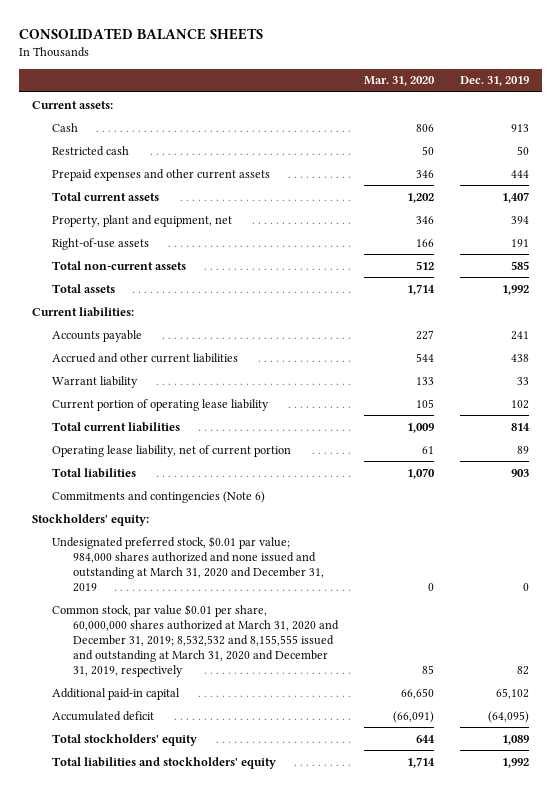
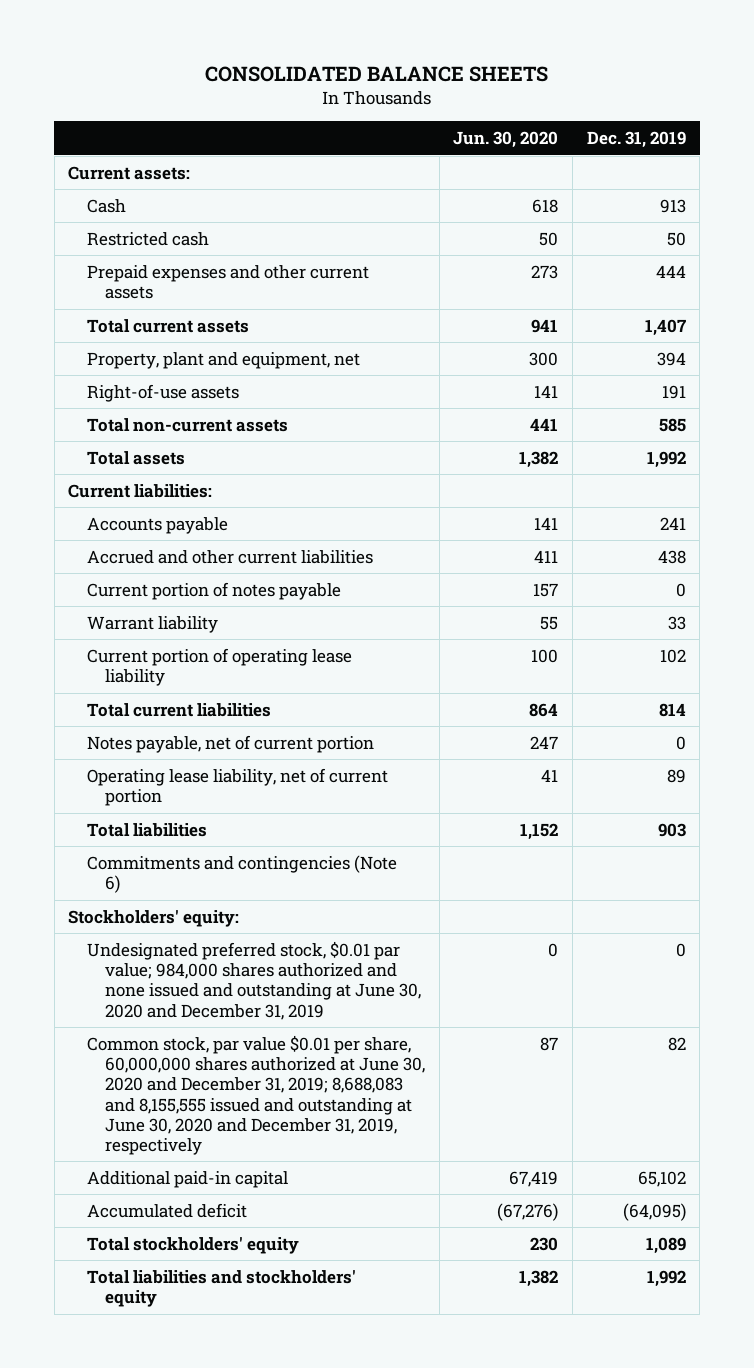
- | Mar. 31, 2020 | Dec. 31, 2019
+ | Jun. 30, 2020 | Dec. 31, 2019
+ Current portion of notes payable | 157 | 0
+ Notes payable, net of current portion | 247 | 0
- Undesignated preferred stock, $0.01 par value; 984,000 shares authorized and none issued and outstanding at March 31, 2020 and December 31, 2019 | 0 | 0
- Common stock, par value $0.01 per share, 60,000,000 shares authorized at March 31, 2020 and December 31, 2019; 8,532,532 and 8,155,555 issued and outstanding at March 31, 2020 and December 31, 2019, respectively | 85 | 82
+ Undesignated preferred stock, $0.01 par value; 984,000 shares authorized and none issued and outstanding at June 30, 2020 and December 31, 2019 | 0 | 0
+ Common stock, par value $0.01 per share, 60,000,000 shares authorized at June 30, 2020 and December 31, 2019; 8,688,083 and 8,155,555 issued and outstanding at June 30, 2020 and December 31, 2019, respectively | 87 | 82

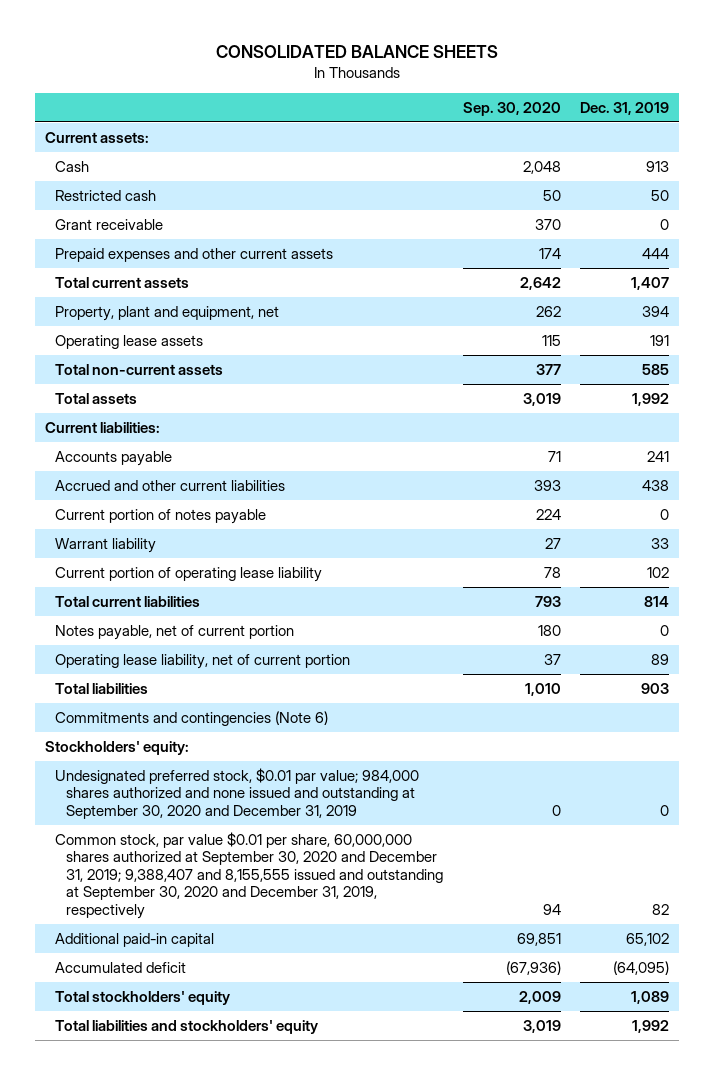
- | Jun. 30, 2020 | Dec. 31, 2019
+ | Sep. 30, 2020 | Dec. 31, 2019
+ Grant receivable | 370 | 0
- Right-of-use assets | 141 | 191
+ Operating lease assets | 115 | 191
- Undesignated preferred stock, $0.01 par value; 984,000 shares authorized and none issued and outstanding at June 30, 2020 and December 31, 2019 | 0 | 0
- Common stock, par value $0.01 per share, 60,000,000 shares authorized at June 30, 2020 and December 31, 2019; 8,688,083 and 8,155,555 issued and outstanding at June 30, 2020 and December 31, 2019, respectively | 87 | 82
+ Undesignated preferred stock, $0.01 par value; 984,000 shares authorized and none issued and outstanding at September 30, 2020 and December 31, 2019 | 0 | 0
+ Common stock, par value $0.01 per share, 60,000,000 shares authorized at September 30, 2020 and December 31, 2019; 9,388,407 and 8,155,555 issued and outstanding at September 30, 2020 and December 31, 2019, respectively | 94 | 82

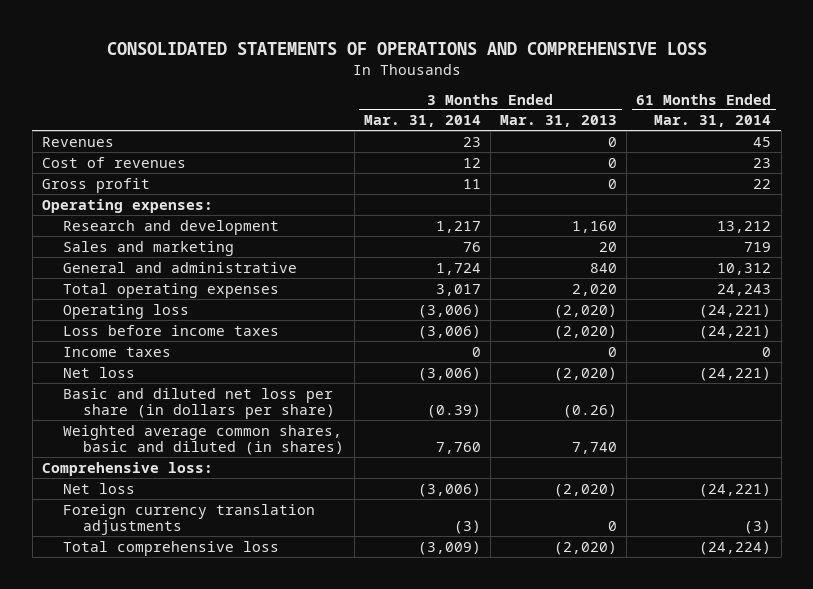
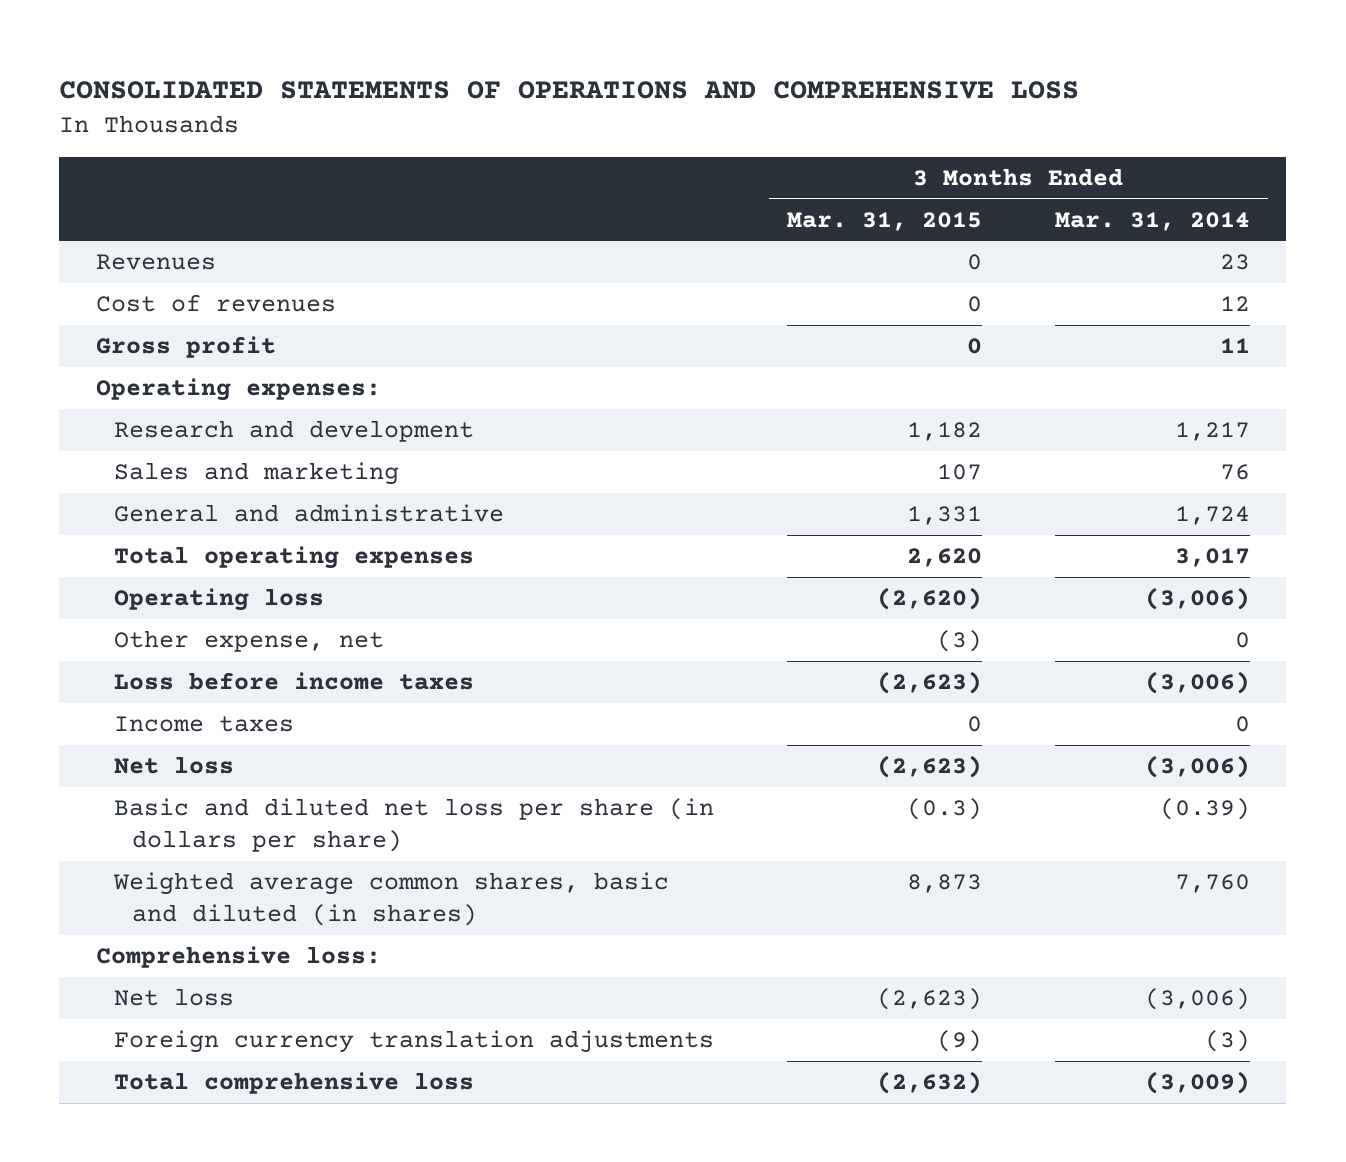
- | 3 Months Ended Mar. 31, 2014 | 3 Months Ended Mar. 31, 2013 | 61 Months Ended Mar. 31, 2014
+ | 3 Months Ended Mar. 31, 2015 | 3 Months Ended Mar. 31, 2014
+ Other expense, net | (3) | 0

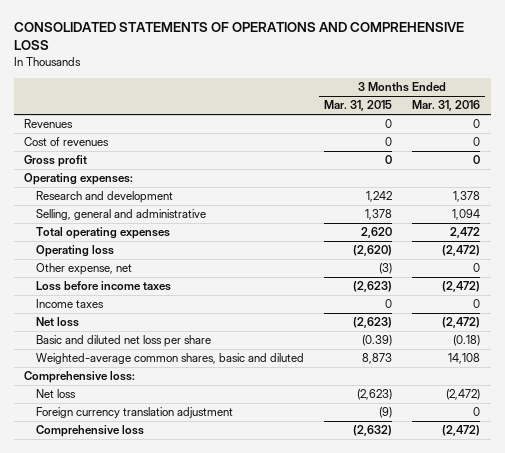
- | 3 Months Ended Mar. 31, 2015 | 3 Months Ended Mar. 31, 2014
+ | 3 Months Ended Mar. 31, 2015 | 3 Months Ended Mar. 31, 2016
- Research and development | 1,182 | 1,217
- Sales and marketing | 107 | 76
- General and administrative | 1,331 | 1,724
+ Research and development | 1,242 | 1,378
+ Selling, general and administrative | 1,378 | 1,094
- Basic and diluted net loss per share (in dollars per share) | (0.3) | (0.39)
- Weighted average common shares, basic and diluted (in shares) | 8,873 | 7,760
+ Basic and diluted net loss per share | (0.39) | (0.18)
+ Weighted-average common shares, basic and diluted | 8,873 | 14,108
- Foreign currency translation adjustments | (9) | (3)
- Total comprehensive loss | (2,632) | (3,009)
+ Foreign currency translation adjustment | (9) | 0
+ Comprehensive loss | (2,632) | (2,472)

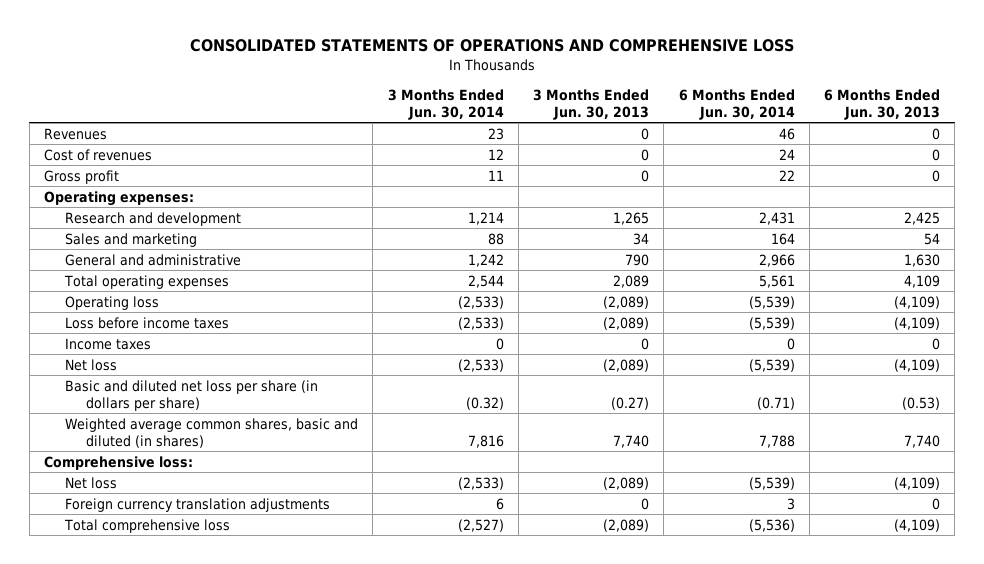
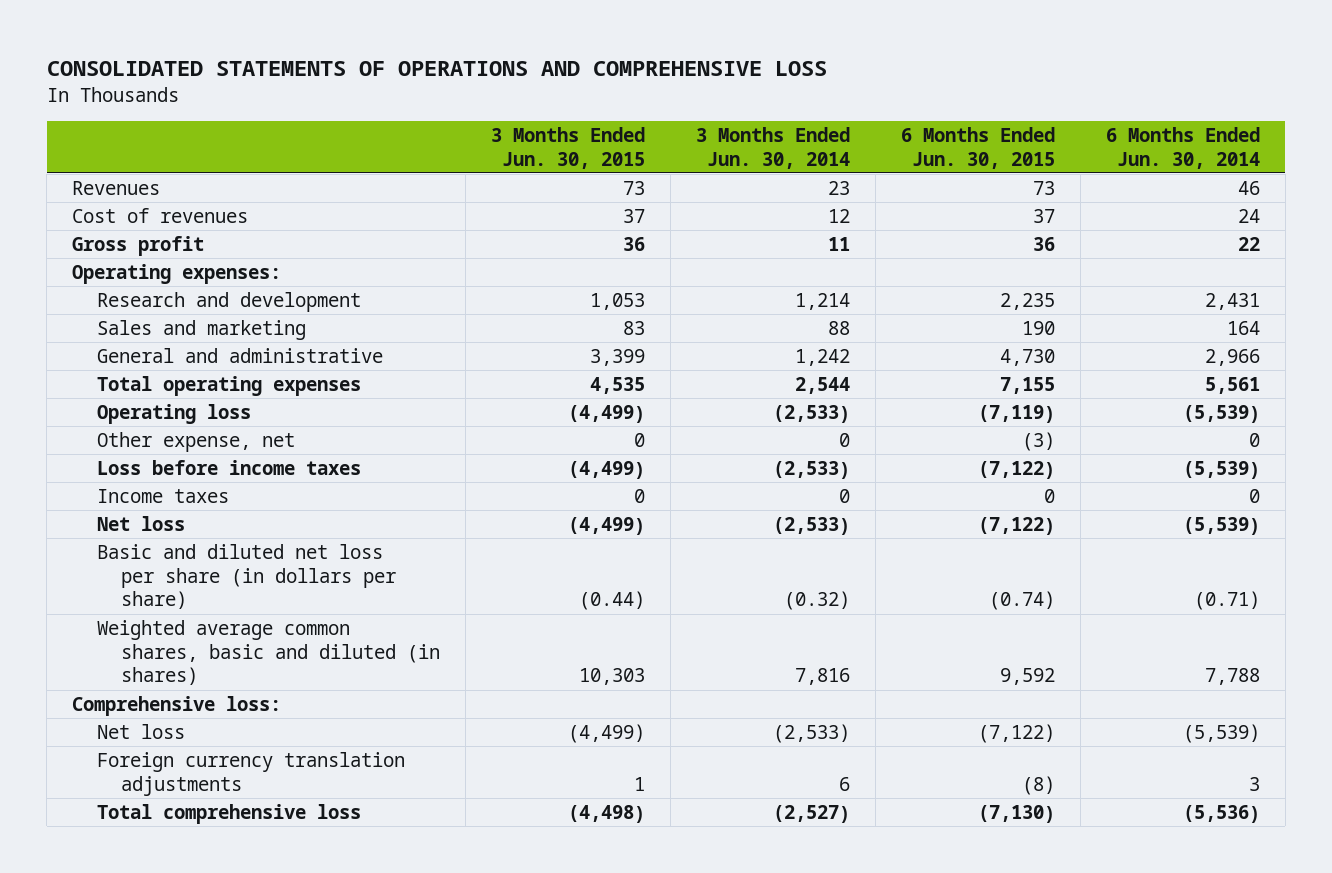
- | 3 Months Ended Jun. 30, 2014 | 3 Months Ended Jun. 30, 2013 | 6 Months Ended Jun. 30, 2014 | 6 Months Ended Jun. 30, 2013
+ | 3 Months Ended Jun. 30, 2015 | 3 Months Ended Jun. 30, 2014 | 6 Months Ended Jun. 30, 2015 | 6 Months Ended Jun. 30, 2014
+ Other expense, net | 0 | 0 | (3) | 0

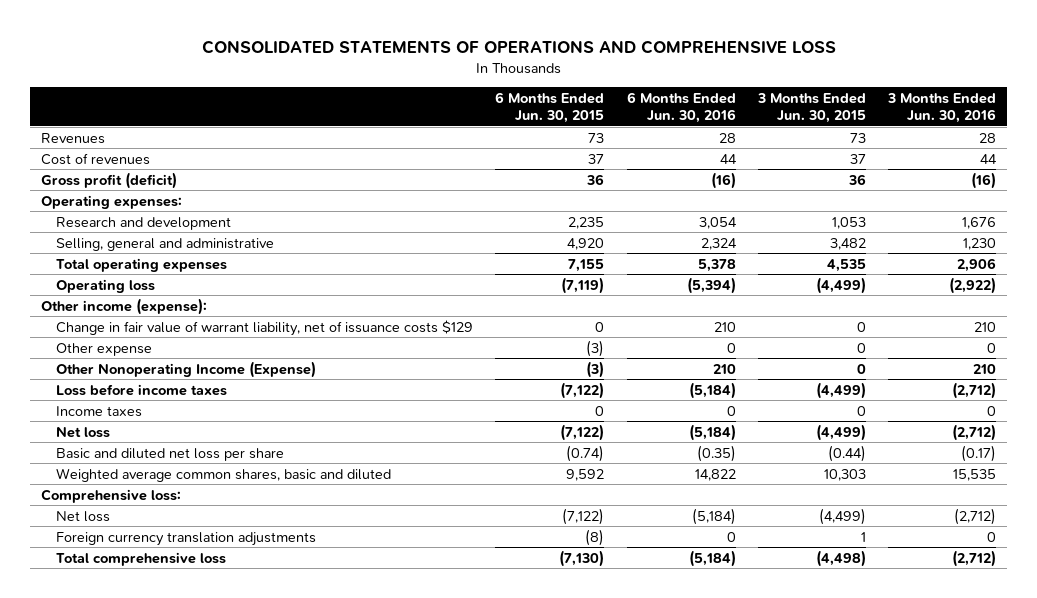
- | 3 Months Ended Jun. 30, 2015 | 3 Months Ended Jun. 30, 2014 | 6 Months Ended Jun. 30, 2015 | 6 Months Ended Jun. 30, 2014
+ | 6 Months Ended Jun. 30, 2015 | 6 Months Ended Jun. 30, 2016 | 3 Months Ended Jun. 30, 2015 | 3 Months Ended Jun. 30, 2016
- Gross profit | 36 | 11 | 36 | 22
+ Gross profit (deficit) | 36 | (16) | 36 | (16)
- Sales and marketing | 83 | 88 | 190 | 164
- General and administrative | 3,399 | 1,242 | 4,730 | 2,966
+ Selling, general and administrative | 4,920 | 2,324 | 3,482 | 1,230
- Other expense, net | 0 | 0 | (3) | 0
+ Other income (expense):
+ Change in fair value of warrant liability, net of issuance costs $129 | 0 | 210 | 0 | 210
+ Other expense | (3) | 0 | 0 | 0
+ Other Nonoperating Income (Expense) | (3) | 210 | 0 | 210
- Basic and diluted net loss per share (in dollars per share) | (0.44) | (0.32) | (0.74) | (0.71)
- Weighted average common shares, basic and diluted (in shares) | 10,303 | 7,816 | 9,592 | 7,788
+ Basic and diluted net loss per share | (0.74) | (0.35) | (0.44) | (0.17)
+ Weighted average common shares, basic and diluted | 9,592 | 14,822 | 10,303 | 15,535

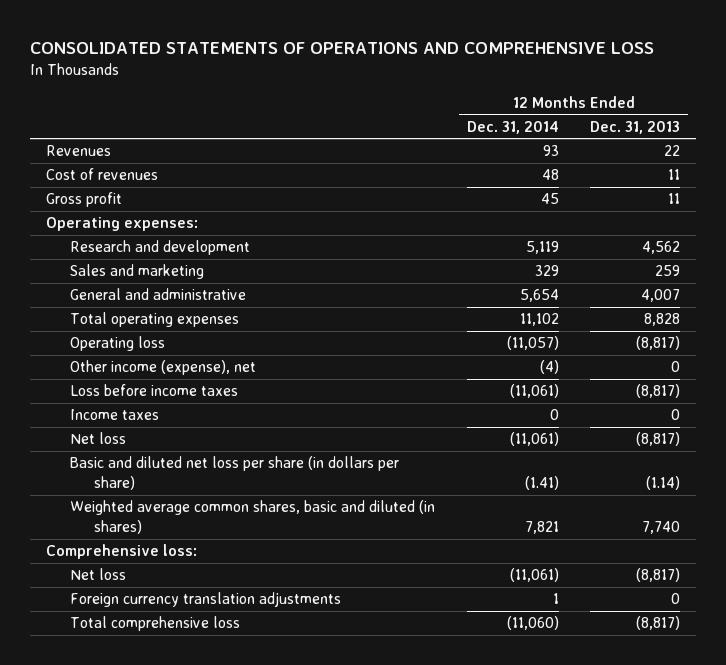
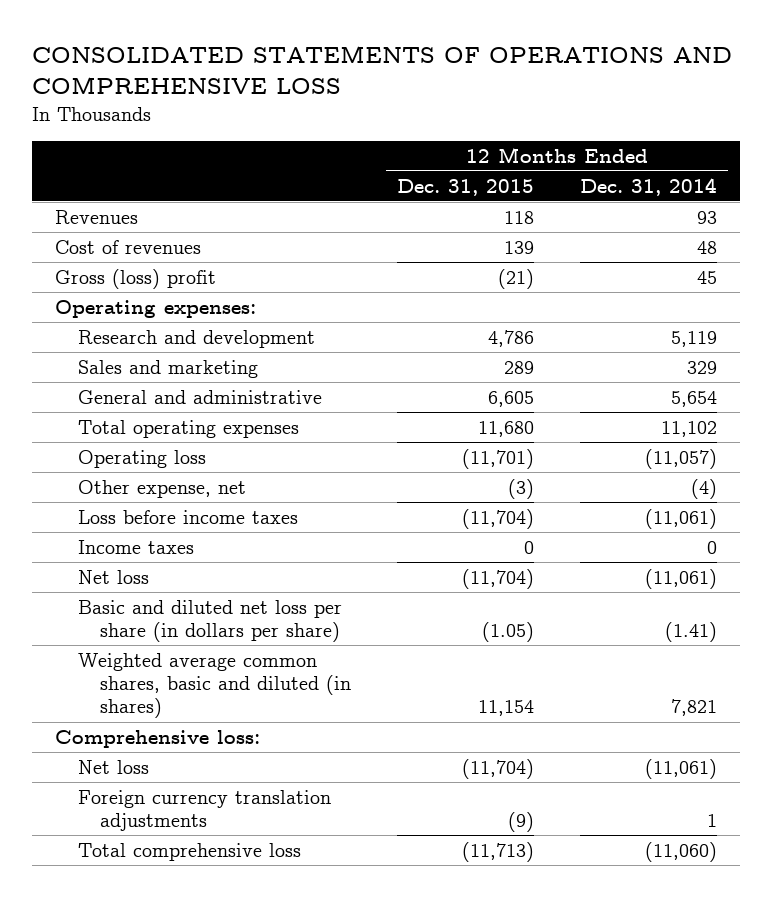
- | 12 Months Ended Dec. 31, 2014 | 12 Months Ended Dec. 31, 2013
+ | 12 Months Ended Dec. 31, 2015 | 12 Months Ended Dec. 31, 2014
- Gross profit | 45 | 11
+ Gross (loss) profit | (21) | 45
- Other income (expense), net | (4) | 0
+ Other expense, net | (3) | (4)

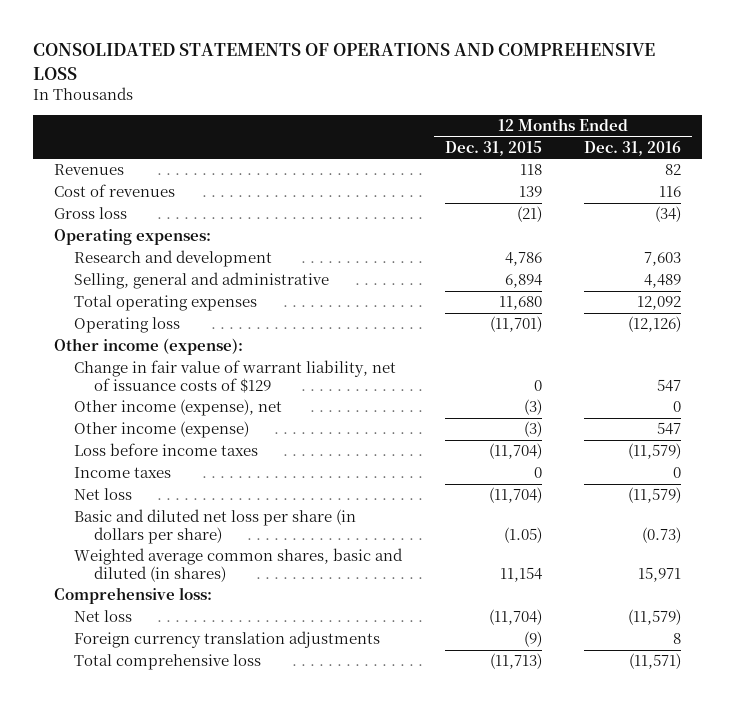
- | 12 Months Ended Dec. 31, 2015 | 12 Months Ended Dec. 31, 2014
+ | 12 Months Ended Dec. 31, 2015 | 12 Months Ended Dec. 31, 2016
- Gross (loss) profit | (21) | 45
+ Gross loss | (21) | (34)
- Sales and marketing | 289 | 329
- General and administrative | 6,605 | 5,654
+ Selling, general and administrative | 6,894 | 4,489
- Other expense, net | (3) | (4)
+ Other income (expense):
+ Change in fair value of warrant liability, net of issuance costs of $129 | 0 | 547
+ Other income (expense), net | (3) | 0
+ Other income (expense) | (3) | 547

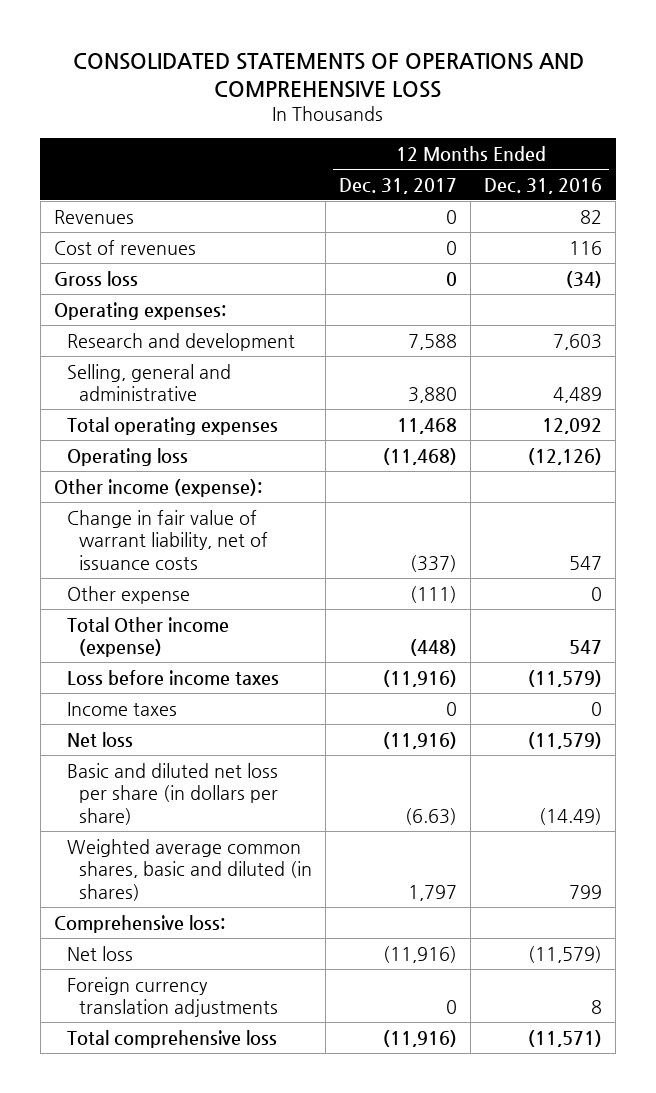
- | 12 Months Ended Dec. 31, 2015 | 12 Months Ended Dec. 31, 2016
+ | 12 Months Ended Dec. 31, 2017 | 12 Months Ended Dec. 31, 2016
- Change in fair value of warrant liability, net of issuance costs of $129 | 0 | 547
- Other income (expense), net | (3) | 0
- Other income (expense) | (3) | 547
+ Change in fair value of warrant liability, net of issuance costs | (337) | 547
+ Other expense | (111) | 0
+ Total Other income (expense) | (448) | 547
- Basic and diluted net loss per share (in dollars per share) | (1.05) | (0.73)
- Weighted average common shares, basic and diluted (in shares) | 11,154 | 15,971
+ Basic and diluted net loss per share (in dollars per share) | (6.63) | (14.49)
+ Weighted average common shares, basic and diluted (in shares) | 1,797 | 799

